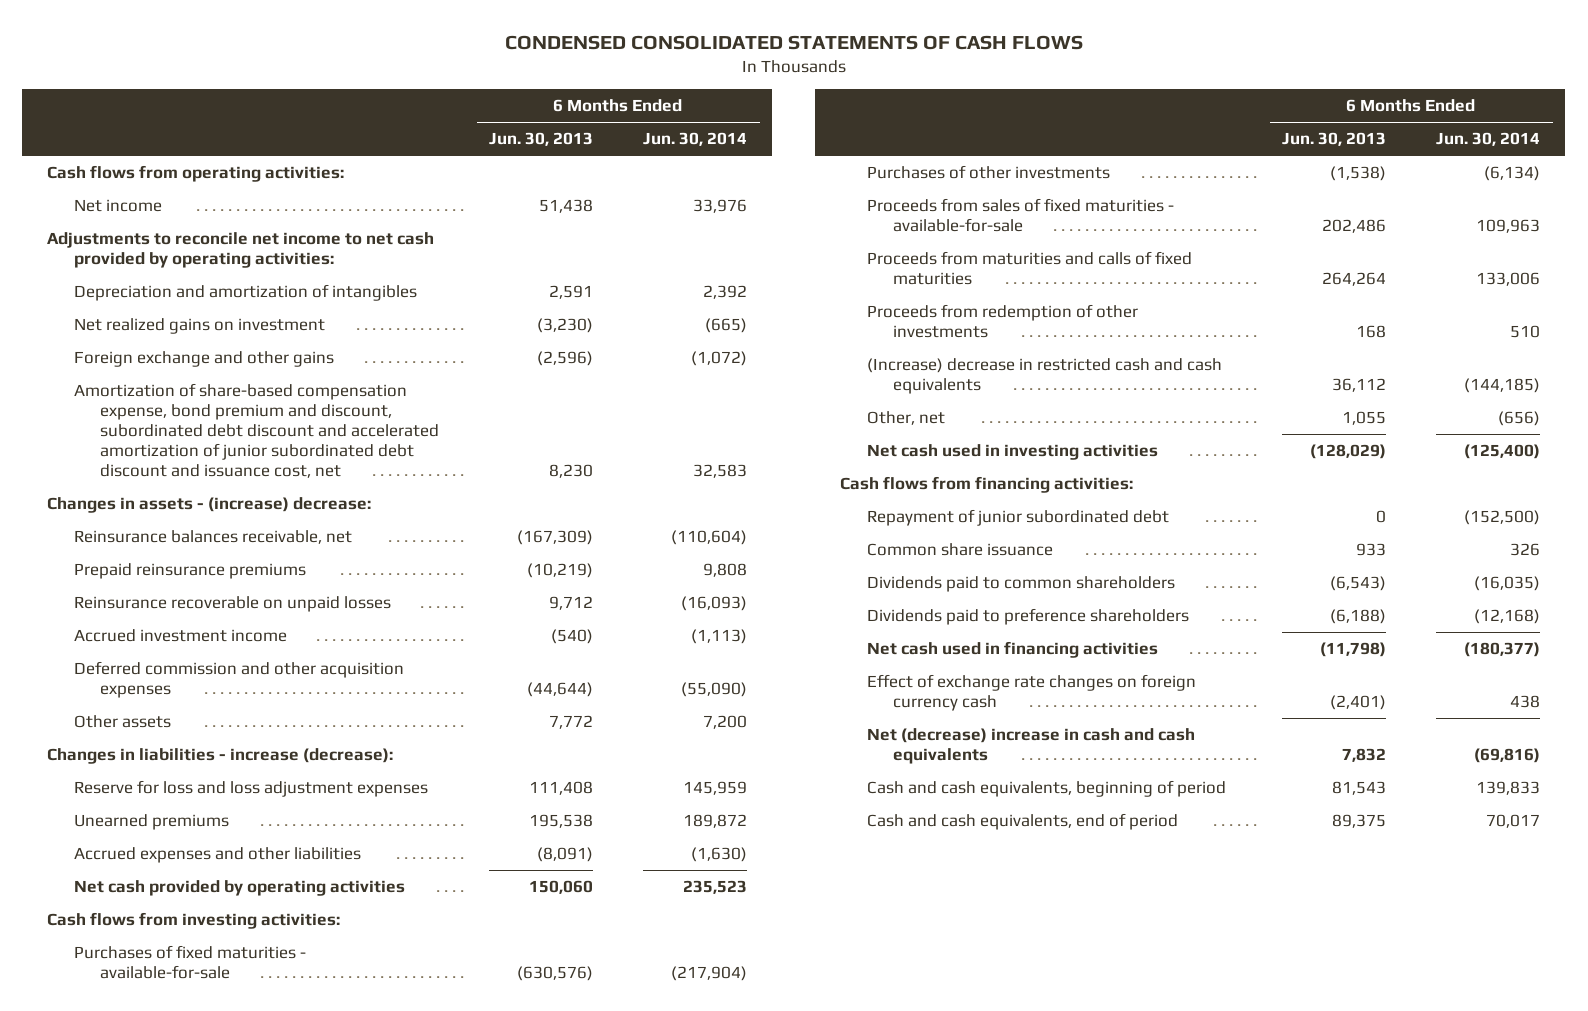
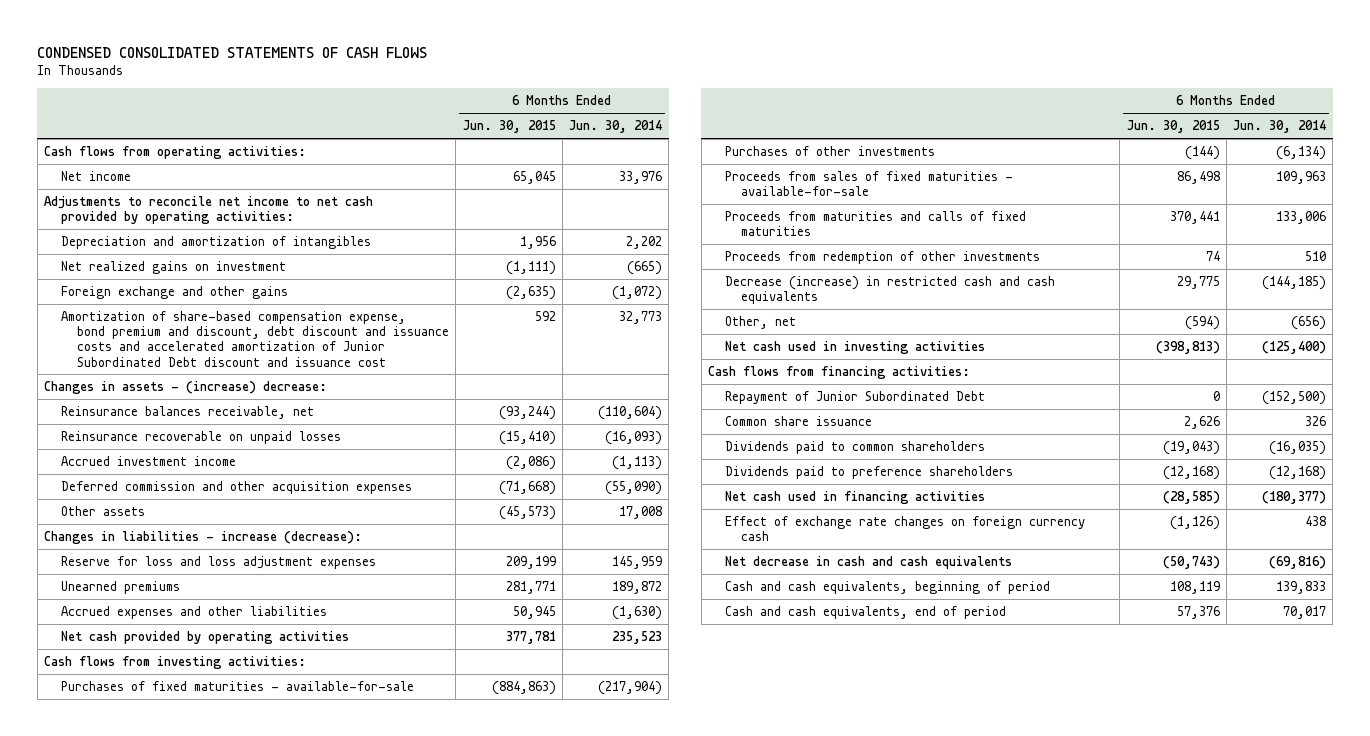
- | 6 Months Ended Jun. 30, 2013 | 6 Months Ended Jun. 30, 2014
+ | 6 Months Ended Jun. 30, 2015 | 6 Months Ended Jun. 30, 2014
- Depreciation and amortization of intangibles | 2,591 | 2,392
+ Depreciation and amortization of intangibles | 1,956 | 2,202
- Amortization of share-based compensation expense, bond premium and discount, subordinated debt discount and accelerated amortization of junior subordinated debt discount and issuance cost, net | 8,230 | 32,583
+ Amortization of share-based compensation expense, bond premium and discount, debt discount and issuance costs and accelerated amortization of Junior Subordinated Debt discount and issuance cost | 592 | 32,773
- Prepaid reinsurance premiums | (10,219) | 9,808
- Other assets | 7,772 | 7,200
+ Other assets | (45,573) | 17,008
- (Increase) decrease in restricted cash and cash equivalents | 36,112 | (144,185)
+ Decrease (increase) in restricted cash and cash equivalents | 29,775 | (144,185)
- Repayment of junior subordinated debt | 0 | (152,500)
+ Repayment of Junior Subordinated Debt | 0 | (152,500)
- Net (decrease) increase in cash and cash equivalents | 7,832 | (69,816)
+ Net decrease in cash and cash equivalents | (50,743) | (69,816)

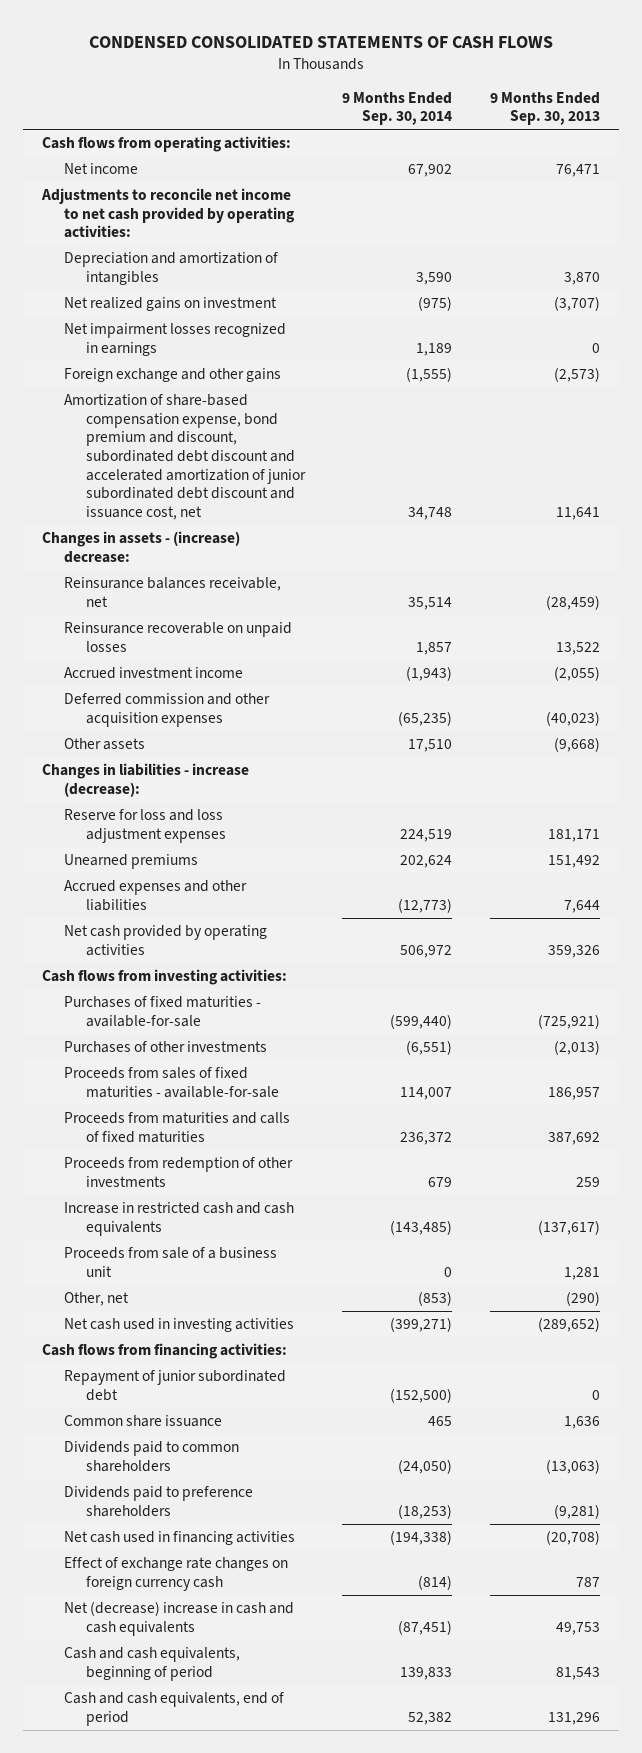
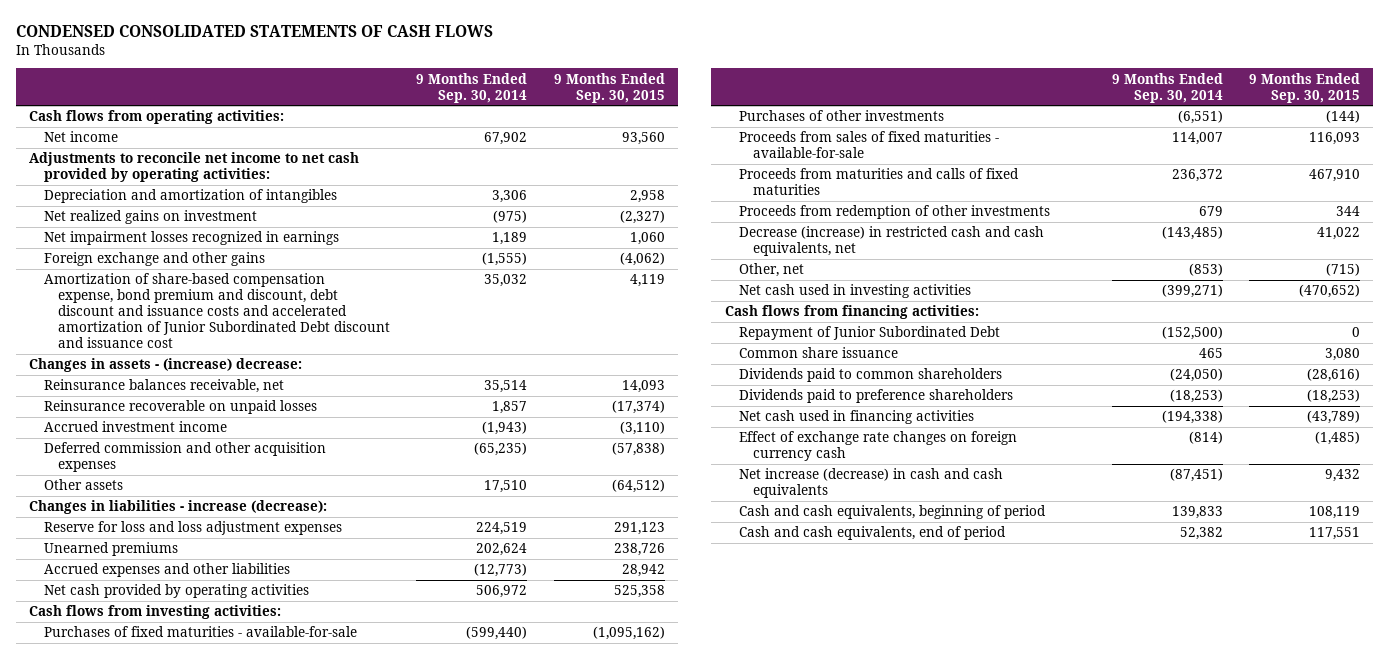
- | 9 Months Ended Sep. 30, 2014 | 9 Months Ended Sep. 30, 2013
+ | 9 Months Ended Sep. 30, 2014 | 9 Months Ended Sep. 30, 2015
- Depreciation and amortization of intangibles | 3,590 | 3,870
+ Depreciation and amortization of intangibles | 3,306 | 2,958
- Amortization of share-based compensation expense, bond premium and discount, subordinated debt discount and accelerated amortization of junior subordinated debt discount and issuance cost, net | 34,748 | 11,641
+ Amortization of share-based compensation expense, bond premium and discount, debt discount and issuance costs and accelerated amortization of Junior Subordinated Debt discount and issuance cost | 35,032 | 4,119
- Increase in restricted cash and cash equivalents | (143,485) | (137,617)
- Proceeds from sale of a business unit | 0 | 1,281
+ Decrease (increase) in restricted cash and cash equivalents, net | (143,485) | 41,022
- Repayment of junior subordinated debt | (152,500) | 0
+ Repayment of Junior Subordinated Debt | (152,500) | 0
- Net (decrease) increase in cash and cash equivalents | (87,451) | 49,753
+ Net increase (decrease) in cash and cash equivalents | (87,451) | 9,432

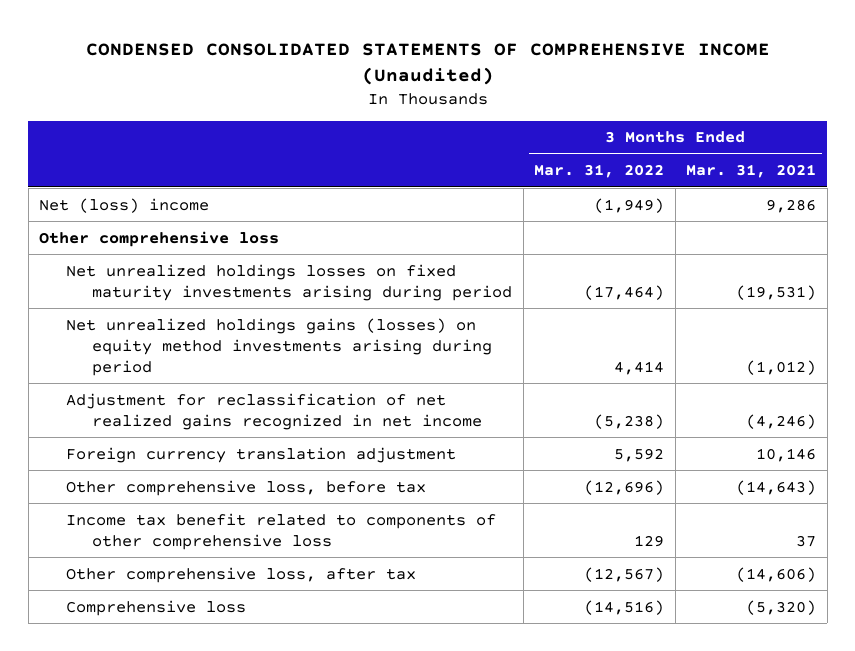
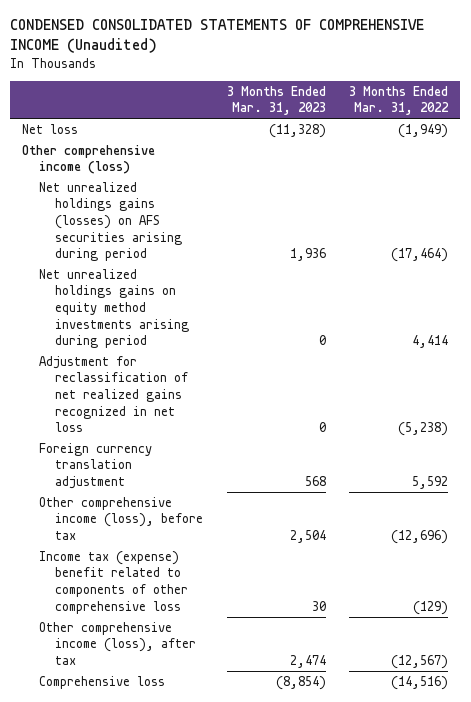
- | 3 Months Ended Mar. 31, 2022 | 3 Months Ended Mar. 31, 2021
+ | 3 Months Ended Mar. 31, 2023 | 3 Months Ended Mar. 31, 2022
- Net (loss) income | (1,949) | 9,286
- Other comprehensive loss
- Net unrealized holdings losses on fixed maturity investments arising during period | (17,464) | (19,531)
- Net unrealized holdings gains (losses) on equity method investments arising during period | 4,414 | (1,012)
- Adjustment for reclassification of net realized gains recognized in net income | (5,238) | (4,246)
+ Net loss | (11,328) | (1,949)
+ Other comprehensive income (loss)
+ Net unrealized holdings gains (losses) on AFS securities arising during period | 1,936 | (17,464)
+ Net unrealized holdings gains on equity method investments arising during period | 0 | 4,414
+ Adjustment for reclassification of net realized gains recognized in net loss | 0 | (5,238)
- Other comprehensive loss, before tax | (12,696) | (14,643)
- Income tax benefit related to components of other comprehensive loss | 129 | 37
- Other comprehensive loss, after tax | (12,567) | (14,606)
+ Other comprehensive income (loss), before tax | 2,504 | (12,696)
+ Income tax (expense) benefit related to components of other comprehensive loss | 30 | (129)
+ Other comprehensive income (loss), after tax | 2,474 | (12,567)

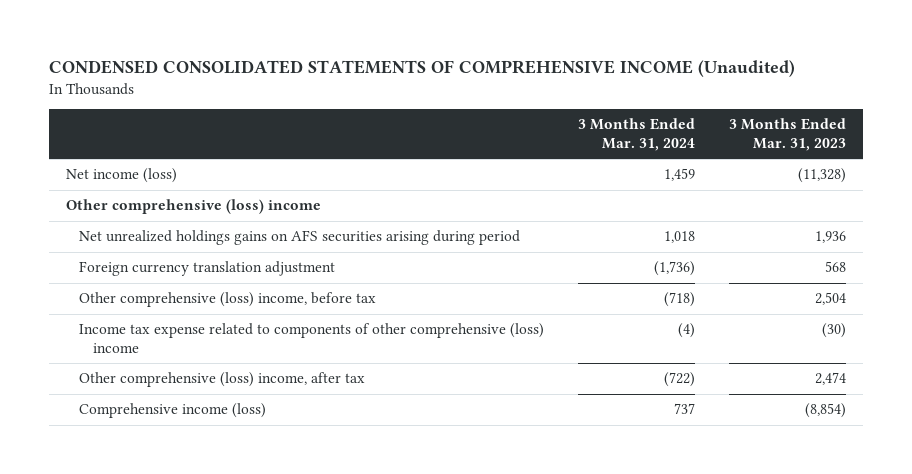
- | 3 Months Ended Mar. 31, 2023 | 3 Months Ended Mar. 31, 2022
+ | 3 Months Ended Mar. 31, 2024 | 3 Months Ended Mar. 31, 2023
- Net loss | (11,328) | (1,949)
- Other comprehensive income (loss)
- Net unrealized holdings gains (losses) on AFS securities arising during period | 1,936 | (17,464)
- Net unrealized holdings gains on equity method investments arising during period | 0 | 4,414
- Adjustment for reclassification of net realized gains recognized in net loss | 0 | (5,238)
+ Net income (loss) | 1,459 | (11,328)
+ Other comprehensive (loss) income
+ Net unrealized holdings gains on AFS securities arising during period | 1,018 | 1,936
- Other comprehensive income (loss), before tax | 2,504 | (12,696)
- Income tax (expense) benefit related to components of other comprehensive loss | 30 | (129)
- Other comprehensive income (loss), after tax | 2,474 | (12,567)
- Comprehensive loss | (8,854) | (14,516)
+ Other comprehensive (loss) income, before tax | (718) | 2,504
+ Income tax expense related to components of other comprehensive (loss) income | (4) | (30)
+ Other comprehensive (loss) income, after tax | (722) | 2,474
+ Comprehensive income (loss) | 737 | (8,854)

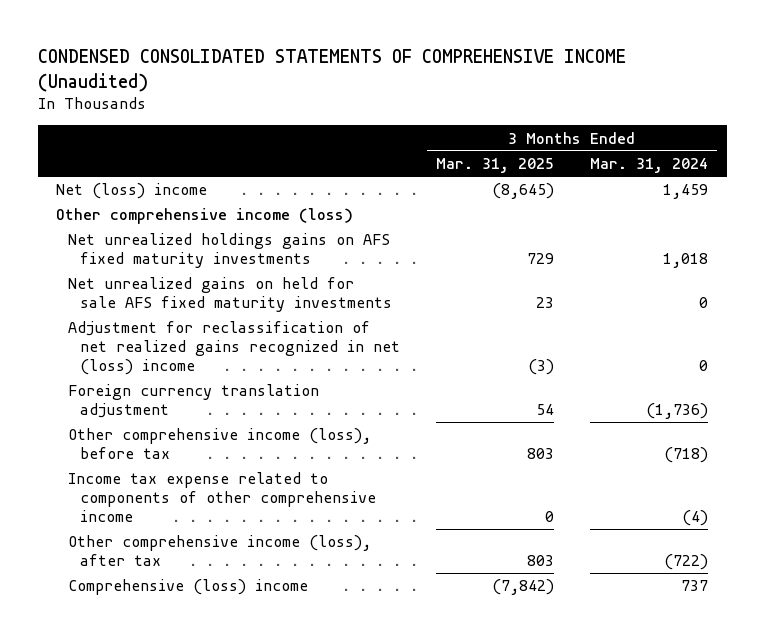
- | 3 Months Ended Mar. 31, 2024 | 3 Months Ended Mar. 31, 2023
+ | 3 Months Ended Mar. 31, 2025 | 3 Months Ended Mar. 31, 2024
- Net income (loss) | 1,459 | (11,328)
- Other comprehensive (loss) income
- Net unrealized holdings gains on AFS securities arising during period | 1,018 | 1,936
+ Net (loss) income | (8,645) | 1,459
+ Other comprehensive income (loss)
+ Net unrealized holdings gains on AFS fixed maturity investments | 729 | 1,018
+ Net unrealized gains on held for sale AFS fixed maturity investments | 23 | 0
+ Adjustment for reclassification of net realized gains recognized in net (loss) income | (3) | 0
- Other comprehensive (loss) income, before tax | (718) | 2,504
- Income tax expense related to components of other comprehensive (loss) income | (4) | (30)
- Other comprehensive (loss) income, after tax | (722) | 2,474
- Comprehensive income (loss) | 737 | (8,854)
+ Other comprehensive income (loss), before tax | 803 | (718)
+ Income tax expense related to components of other comprehensive income | 0 | (4)
+ Other comprehensive income (loss), after tax | 803 | (722)
+ Comprehensive (loss) income | (7,842) | 737

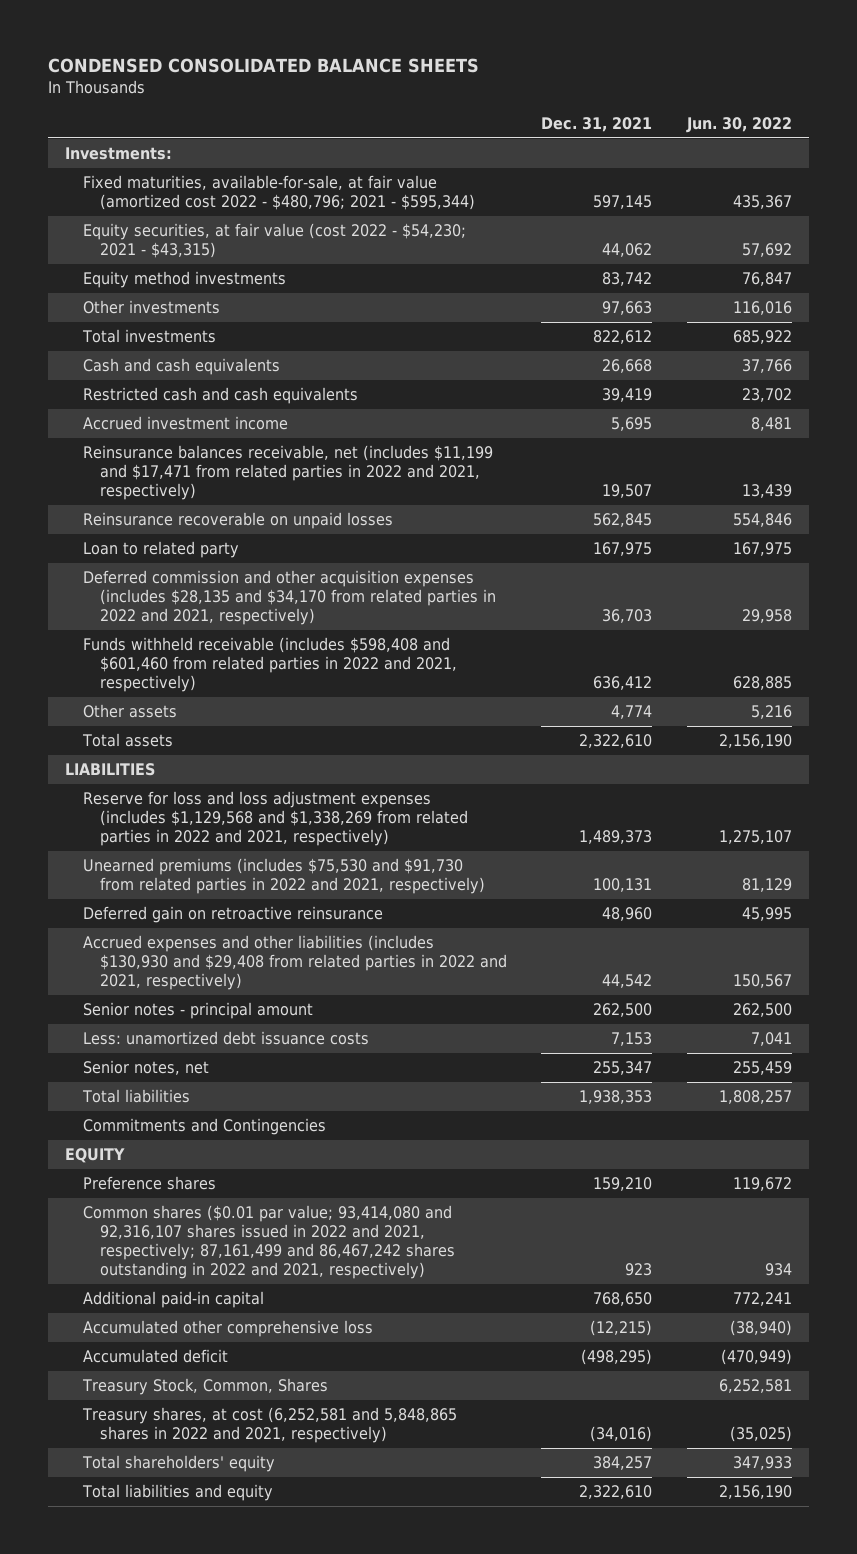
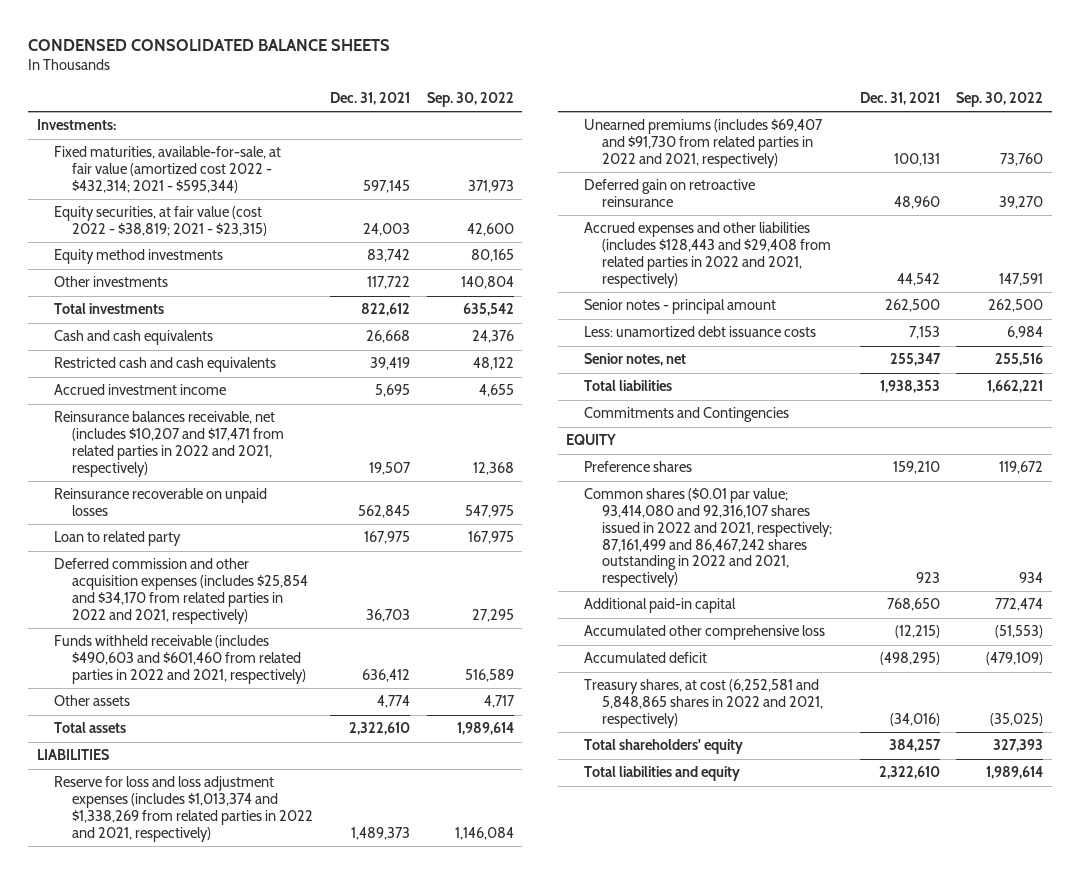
- | Dec. 31, 2021 | Jun. 30, 2022
+ | Dec. 31, 2021 | Sep. 30, 2022
- Fixed maturities, available-for-sale, at fair value (amortized cost 2022 - $480,796; 2021 - $595,344) | 597,145 | 435,367
- Equity securities, at fair value (cost 2022 - $54,230; 2021 - $43,315) | 44,062 | 57,692
+ Fixed maturities, available-for-sale, at fair value (amortized cost 2022 - $432,314; 2021 - $595,344) | 597,145 | 371,973
+ Equity securities, at fair value (cost 2022 - $38,819; 2021 - $23,315) | 24,003 | 42,600
- Other investments | 97,663 | 116,016
+ Other investments | 117,722 | 140,804
- Reinsurance balances receivable, net (includes $11,199 and $17,471 from related parties in 2022 and 2021, respectively) | 19,507 | 13,439
+ Reinsurance balances receivable, net (includes $10,207 and $17,471 from related parties in 2022 and 2021, respectively) | 19,507 | 12,368
- Deferred commission and other acquisition expenses (includes $28,135 and $34,170 from related parties in 2022 and 2021, respectively) | 36,703 | 29,958
- Funds withheld receivable (includes $598,408 and $601,460 from related parties in 2022 and 2021, respectively) | 636,412 | 628,885
+ Deferred commission and other acquisition expenses (includes $25,854 and $34,170 from related parties in 2022 and 2021, respectively) | 36,703 | 27,295
+ Funds withheld receivable (includes $490,603 and $601,460 from related parties in 2022 and 2021, respectively) | 636,412 | 516,589
- Reserve for loss and loss adjustment expenses (includes $1,129,568 and $1,338,269 from related parties in 2022 and 2021, respectively) | 1,489,373 | 1,275,107
- Unearned premiums (includes $75,530 and $91,730 from related parties in 2022 and 2021, respectively) | 100,131 | 81,129
+ Reserve for loss and loss adjustment expenses (includes $1,013,374 and $1,338,269 from related parties in 2022 and 2021, respectively) | 1,489,373 | 1,146,084
+ Unearned premiums (includes $69,407 and $91,730 from related parties in 2022 and 2021, respectively) | 100,131 | 73,760
- Accrued expenses and other liabilities (includes $130,930 and $29,408 from related parties in 2022 and 2021, respectively) | 44,542 | 150,567
+ Accrued expenses and other liabilities (includes $128,443 and $29,408 from related parties in 2022 and 2021, respectively) | 44,542 | 147,591
- Treasury Stock, Common, Shares | | 6,252,581

